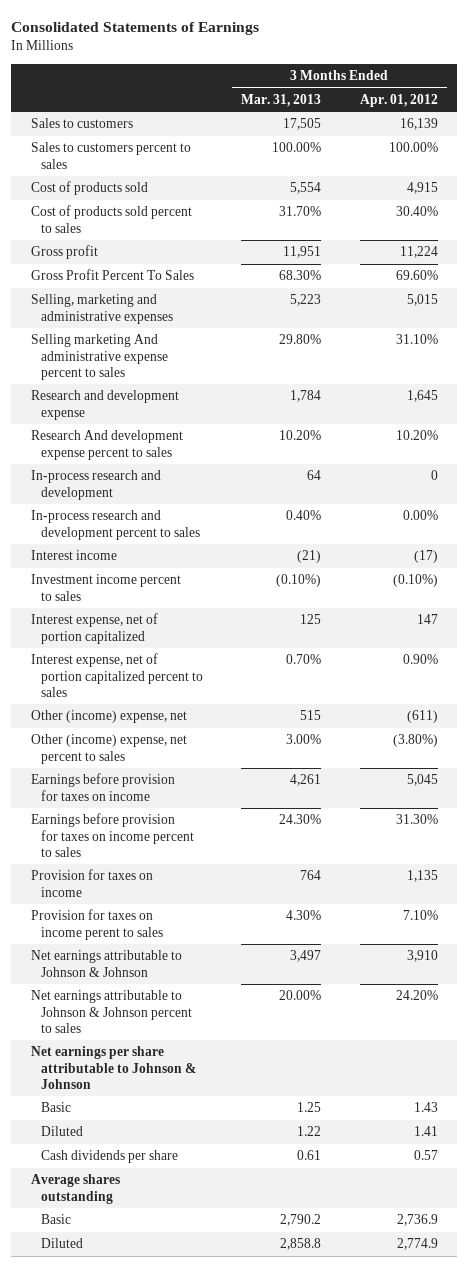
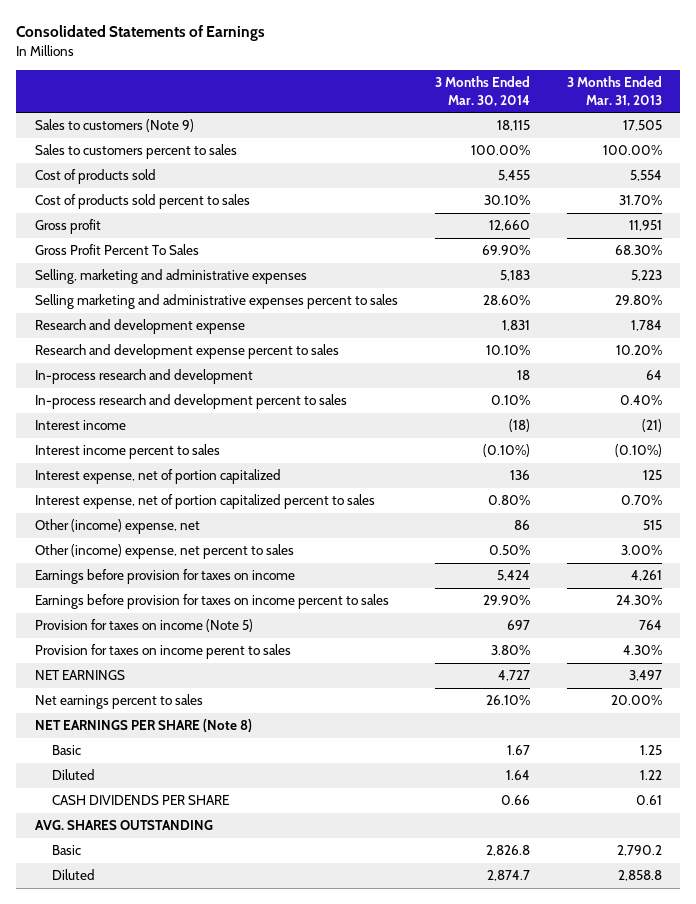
- | 3 Months Ended Mar. 31, 2013 | 3 Months Ended Apr. 01, 2012
+ | 3 Months Ended Mar. 30, 2014 | 3 Months Ended Mar. 31, 2013
- Sales to customers | 17,505 | 16,139
+ Sales to customers (Note 9) | 18,115 | 17,505
- Selling marketing And administrative expense percent to sales | 29.80% | 31.10%
+ Selling marketing and administrative expenses percent to sales | 28.60% | 29.80%
- Research And development expense percent to sales | 10.20% | 10.20%
+ Research and development expense percent to sales | 10.10% | 10.20%
- Investment income percent to sales | (0.10%) | (0.10%)
+ Interest income percent to sales | (0.10%) | (0.10%)
- Provision for taxes on income | 764 | 1,135
+ Provision for taxes on income (Note 5) | 697 | 764
- Net earnings attributable to Johnson & Johnson | 3,497 | 3,910
- Net earnings attributable to Johnson & Johnson percent to sales | 20.00% | 24.20%
- Net earnings per share attributable to Johnson & Johnson
+ NET EARNINGS | 4,727 | 3,497
+ Net earnings percent to sales | 26.10% | 20.00%
+ NET EARNINGS PER SHARE (Note 8)
- Cash dividends per share | 0.61 | 0.57
- Average shares outstanding
+ CASH DIVIDENDS PER SHARE | 0.66 | 0.61
+ AVG. SHARES OUTSTANDING

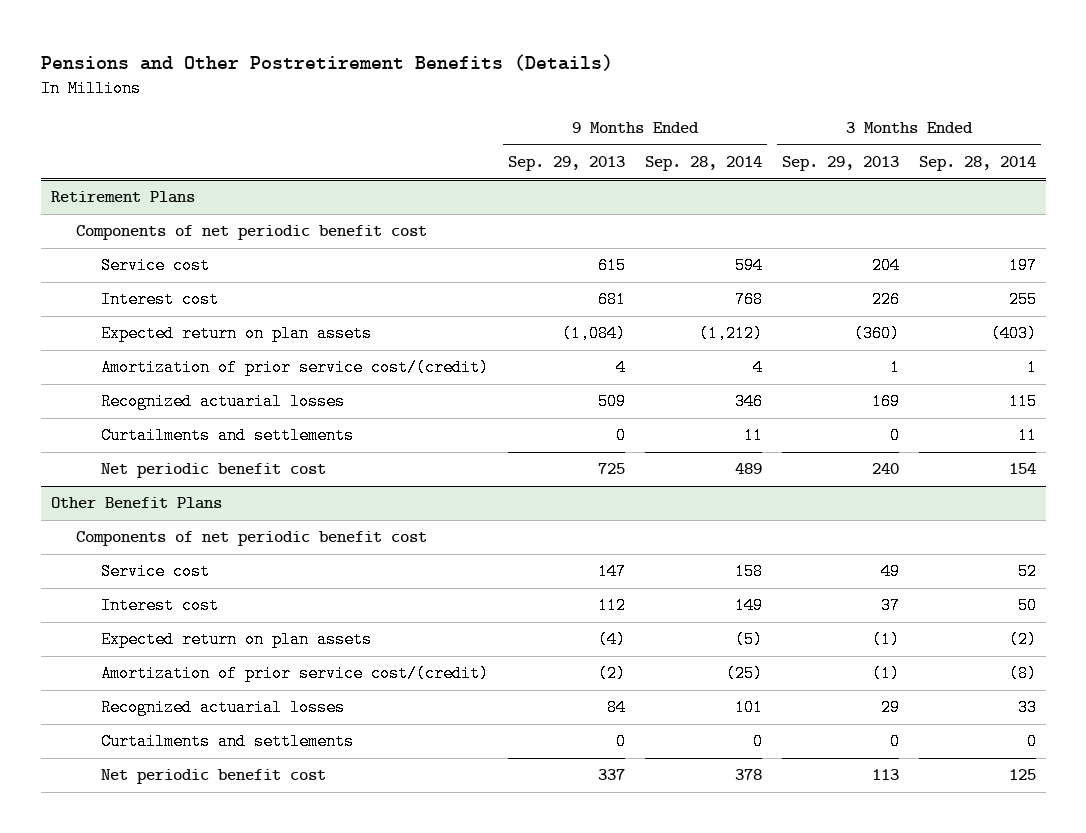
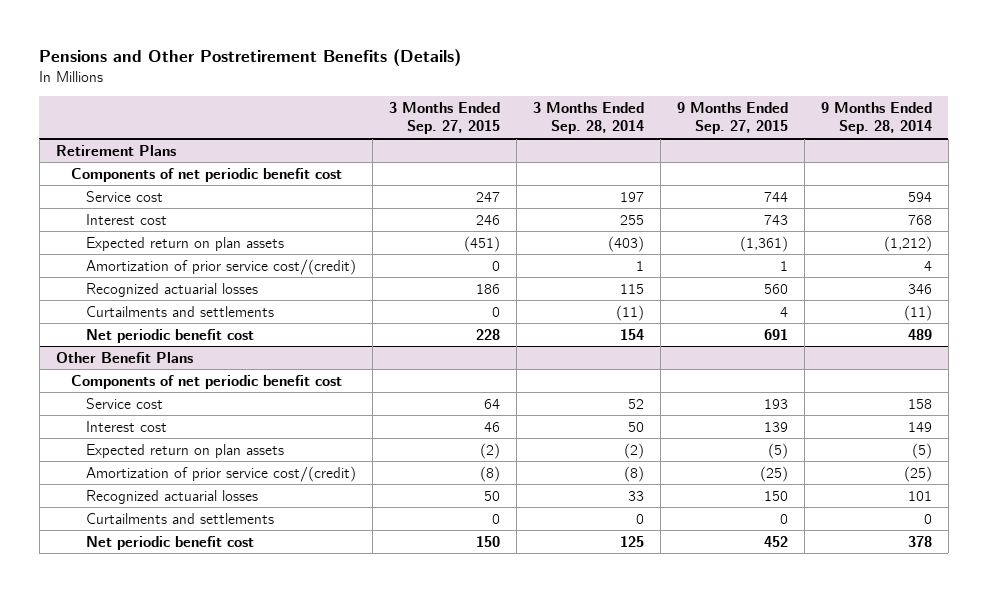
- | 9 Months Ended Sep. 29, 2013 | 9 Months Ended Sep. 28, 2014 | 3 Months Ended Sep. 29, 2013 | 3 Months Ended Sep. 28, 2014
+ | 3 Months Ended Sep. 27, 2015 | 3 Months Ended Sep. 28, 2014 | 9 Months Ended Sep. 27, 2015 | 9 Months Ended Sep. 28, 2014
@ Retirement Plans
- Curtailments and settlements | 0 | 11 | 0 | 11
+ Curtailments and settlements | 0 | (11) | 4 | (11)

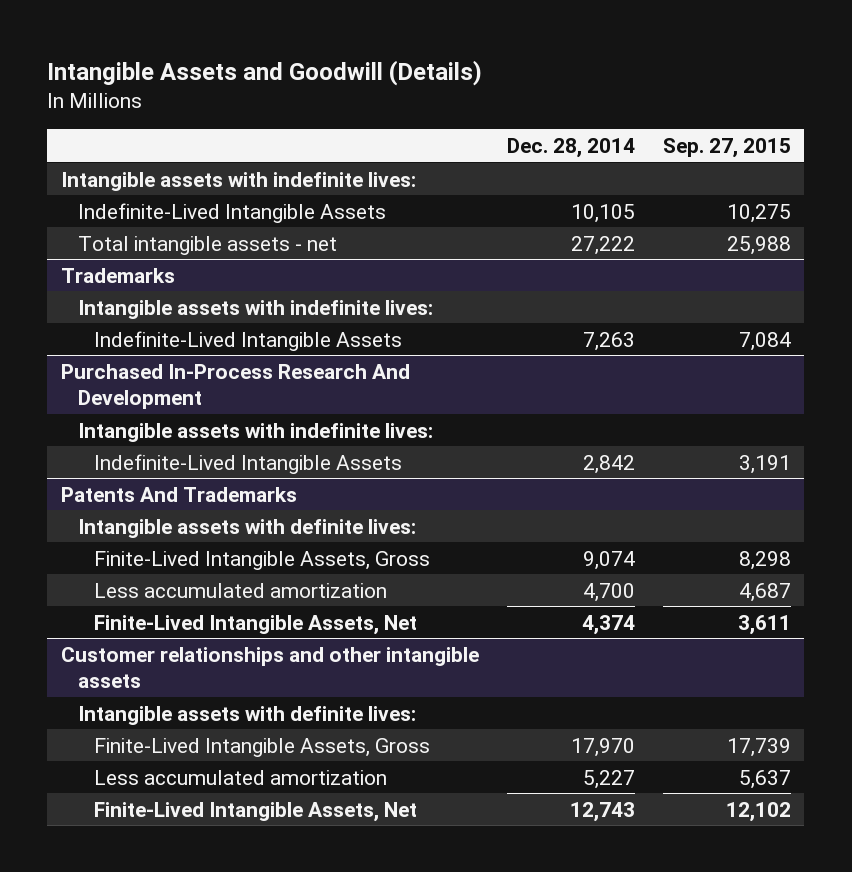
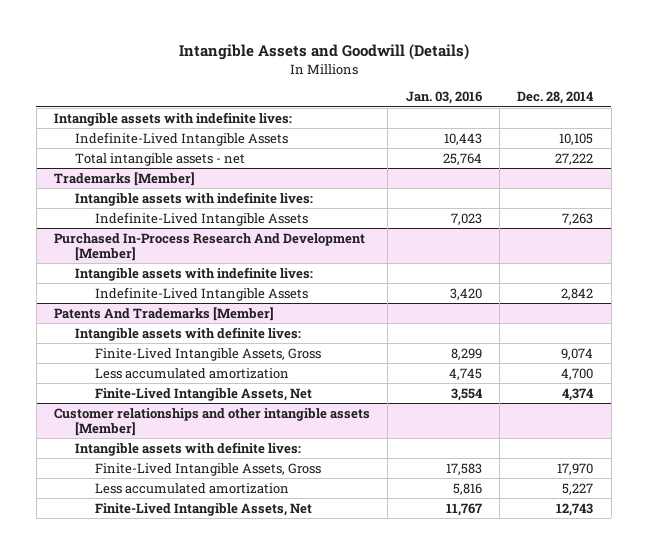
- | Dec. 28, 2014 | Sep. 27, 2015
+ | Jan. 03, 2016 | Dec. 28, 2014
- Trademarks
+ Trademarks [Member]
- Purchased In-Process Research And Development
+ Purchased In-Process Research And Development [Member]
- Patents And Trademarks
+ Patents And Trademarks [Member]
- Customer relationships and other intangible assets
+ Customer relationships and other intangible assets [Member]

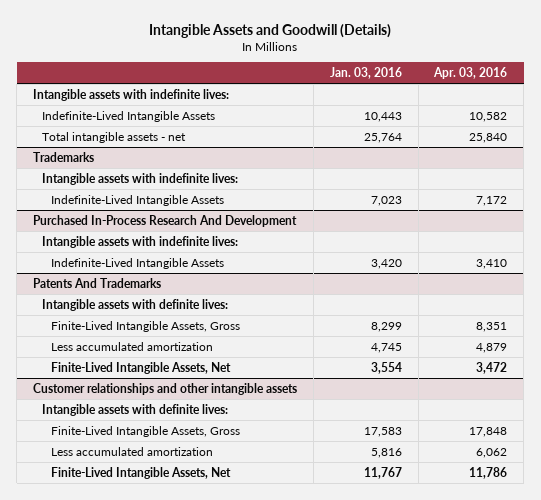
- | Jan. 03, 2016 | Dec. 28, 2014
+ | Jan. 03, 2016 | Apr. 03, 2016
- Trademarks [Member]
+ Trademarks
- Purchased In-Process Research And Development [Member]
+ Purchased In-Process Research And Development
- Patents And Trademarks [Member]
+ Patents And Trademarks
- Customer relationships and other intangible assets [Member]
+ Customer relationships and other intangible assets

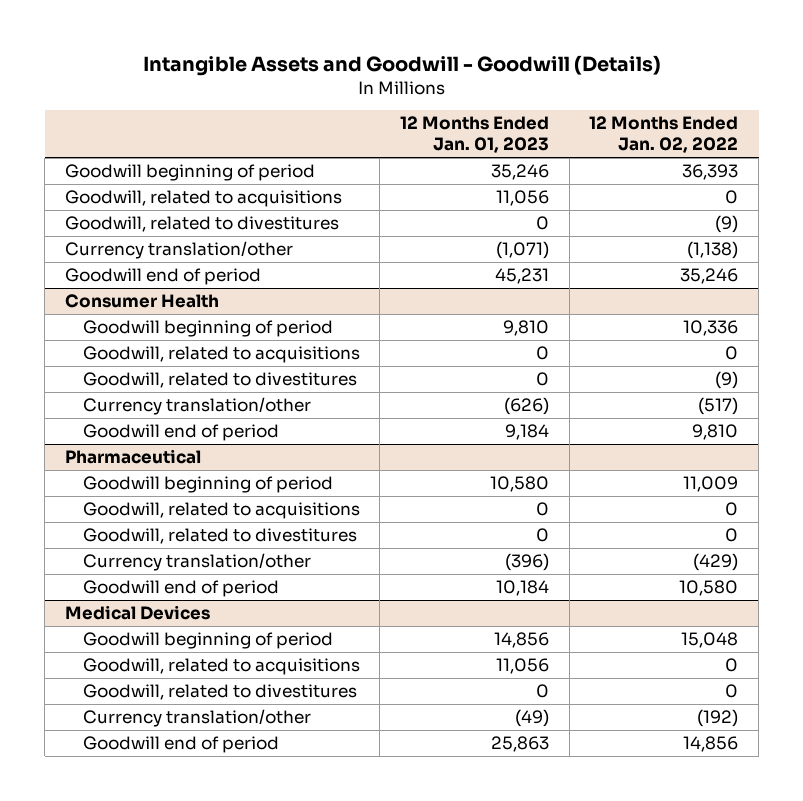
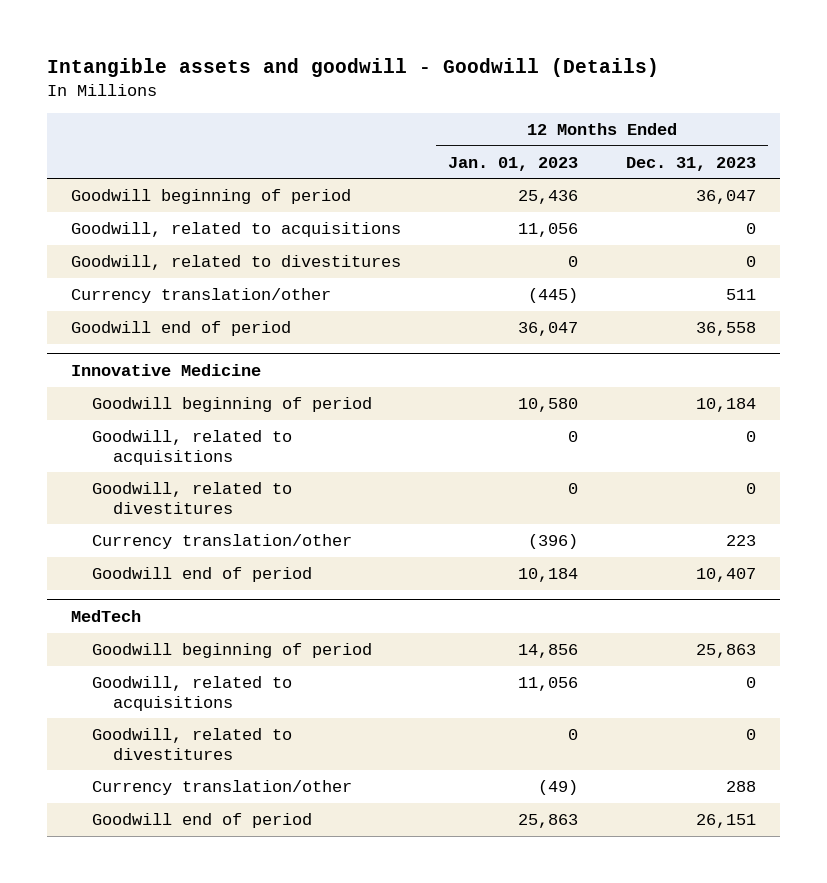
- Intangible Assets and Goodwill - Goodwill (Details)
+ Intangible assets and goodwill - Goodwill (Details)
- | 12 Months Ended Jan. 01, 2023 | 12 Months Ended Jan. 02, 2022
+ | 12 Months Ended Jan. 01, 2023 | 12 Months Ended Dec. 31, 2023
- Goodwill beginning of period | 35,246 | 36,393
+ Goodwill beginning of period | 25,436 | 36,047
- Currency translation/other | (1,071) | (1,138)
- Goodwill end of period | 45,231 | 35,246
- Consumer Health
- Goodwill beginning of period | 9,810 | 10,336
- Goodwill, related to acquisitions | 0 | 0
- Goodwill, related to divestitures | 0 | (9)
- Currency translation/other | (626) | (517)
- Goodwill end of period | 9,184 | 9,810
- Pharmaceutical
+ Currency translation/other | (445) | 511
+ Goodwill end of period | 36,047 | 36,558
+ Innovative Medicine
- Medical Devices
+ MedTech

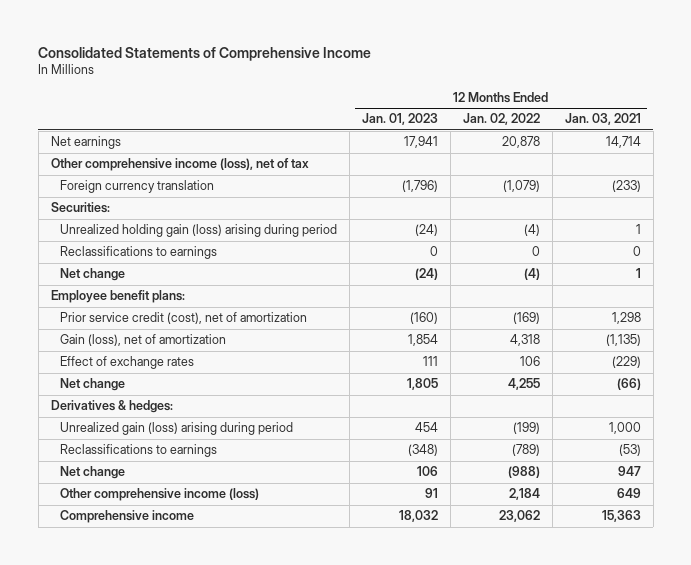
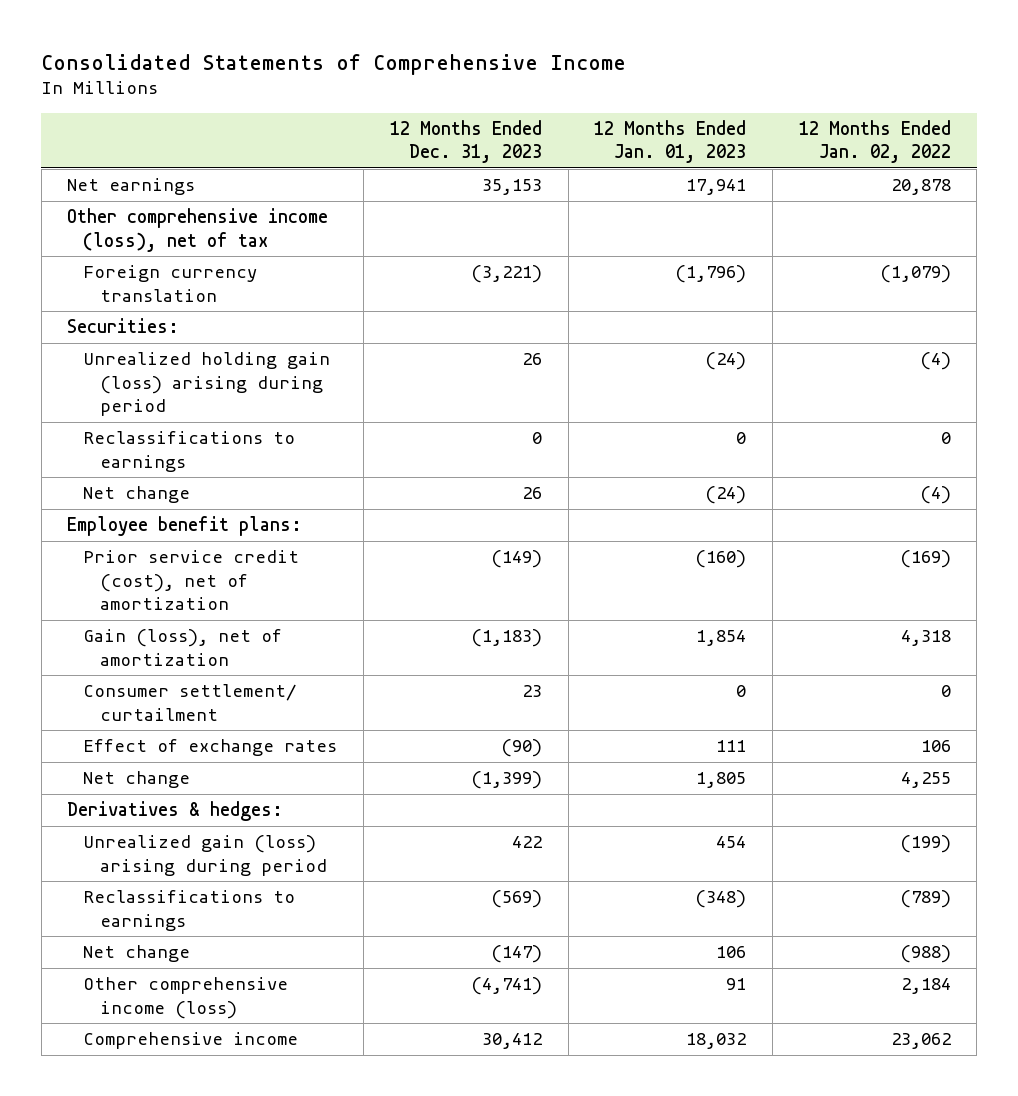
- | 12 Months Ended Jan. 01, 2023 | 12 Months Ended Jan. 02, 2022 | 12 Months Ended Jan. 03, 2021
+ | 12 Months Ended Dec. 31, 2023 | 12 Months Ended Jan. 01, 2023 | 12 Months Ended Jan. 02, 2022
+ Consumer settlement/ curtailment | 23 | 0 | 0

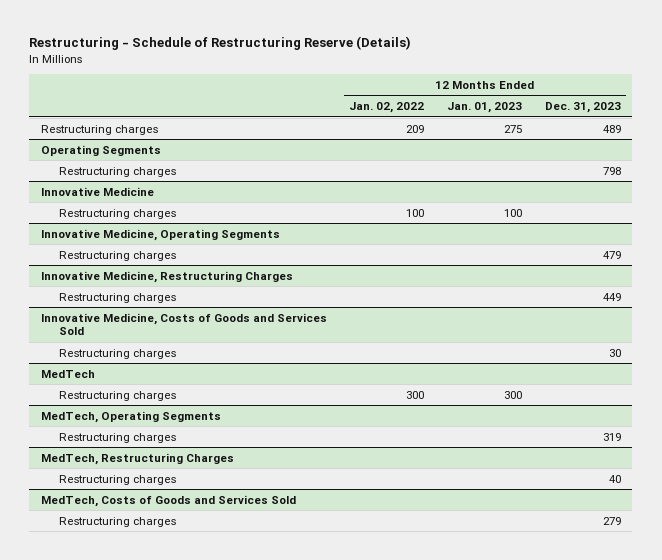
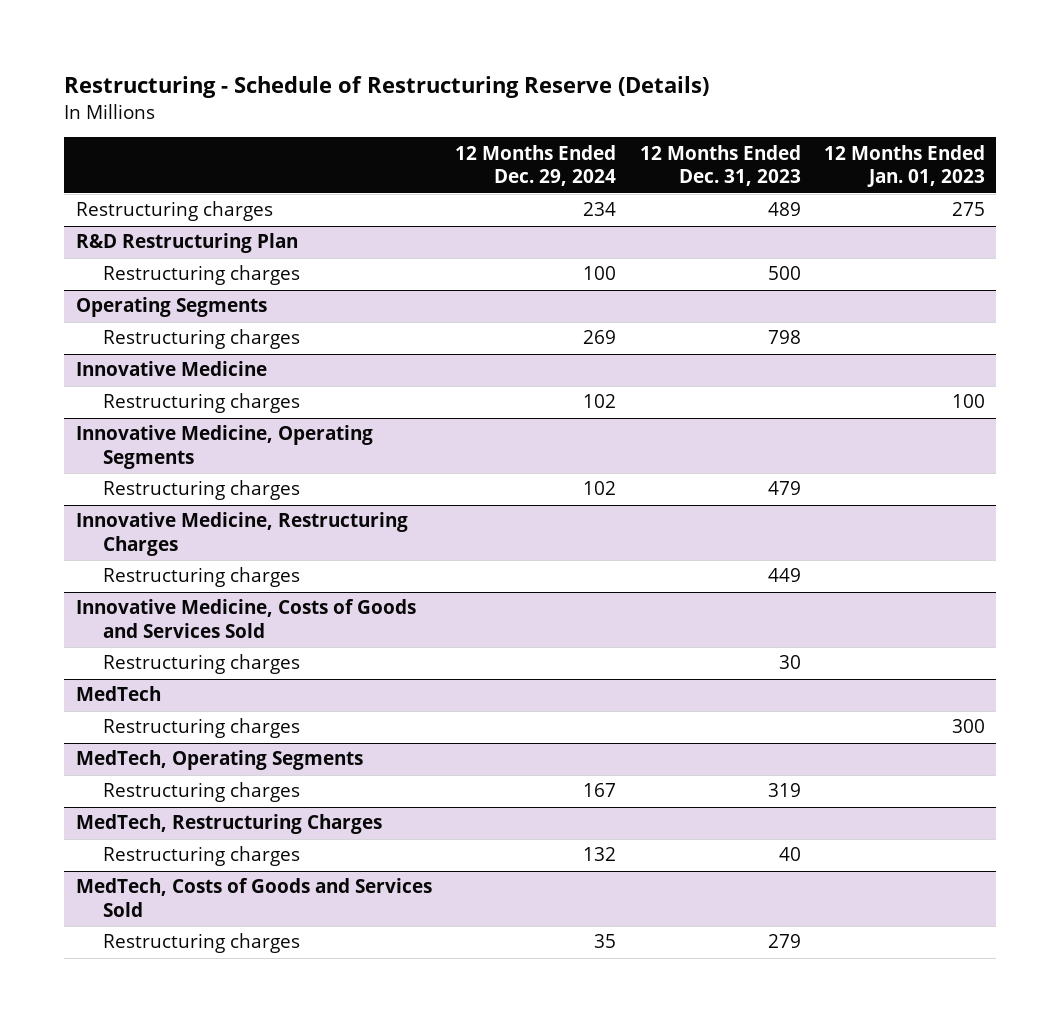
- | 12 Months Ended Jan. 02, 2022 | 12 Months Ended Jan. 01, 2023 | 12 Months Ended Dec. 31, 2023
+ | 12 Months Ended Dec. 29, 2024 | 12 Months Ended Dec. 31, 2023 | 12 Months Ended Jan. 01, 2023
+ R&D Restructuring Plan
+ Restructuring charges | 100 | 500 |

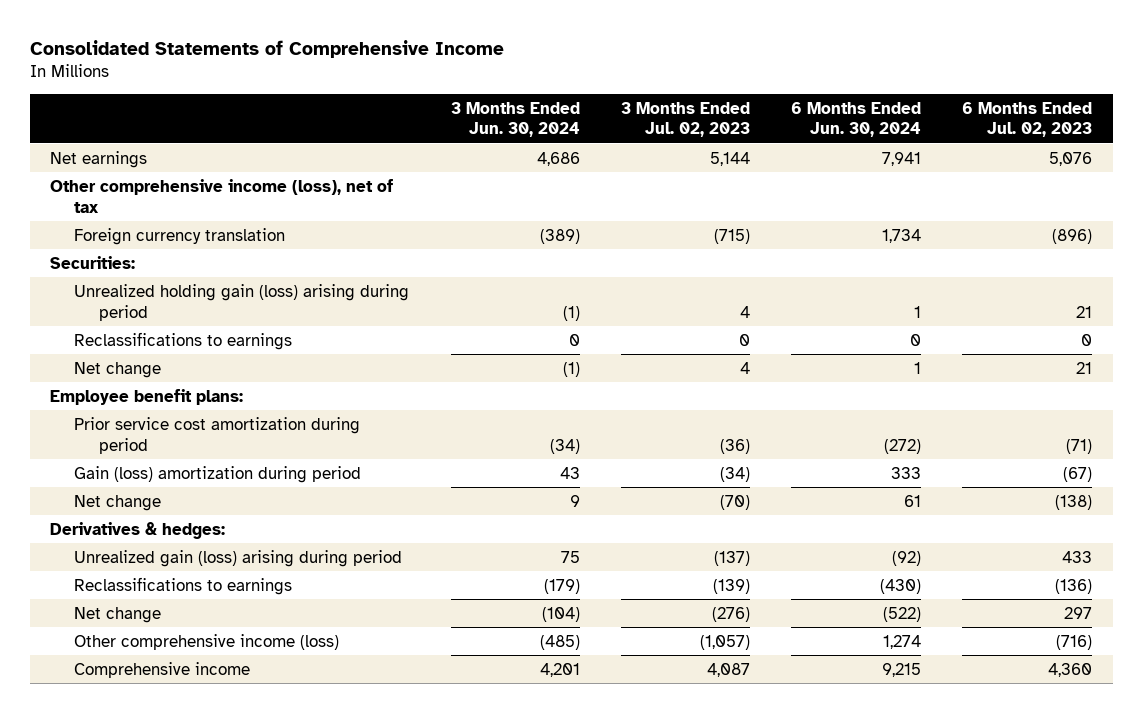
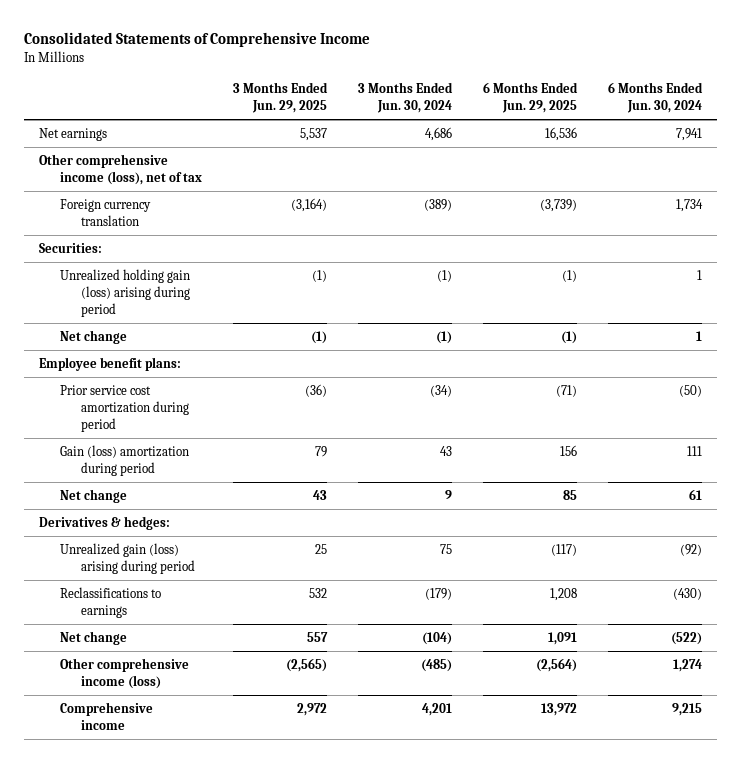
- | 3 Months Ended Jun. 30, 2024 | 3 Months Ended Jul. 02, 2023 | 6 Months Ended Jun. 30, 2024 | 6 Months Ended Jul. 02, 2023
+ | 3 Months Ended Jun. 29, 2025 | 3 Months Ended Jun. 30, 2024 | 6 Months Ended Jun. 29, 2025 | 6 Months Ended Jun. 30, 2024
- Reclassifications to earnings | 0 | 0 | 0 | 0
- Prior service cost amortization during period | (34) | (36) | (272) | (71)
- Gain (loss) amortization during period | 43 | (34) | 333 | (67)
+ Prior service cost amortization during period | (36) | (34) | (71) | (50)
+ Gain (loss) amortization during period | 79 | 43 | 156 | 111

